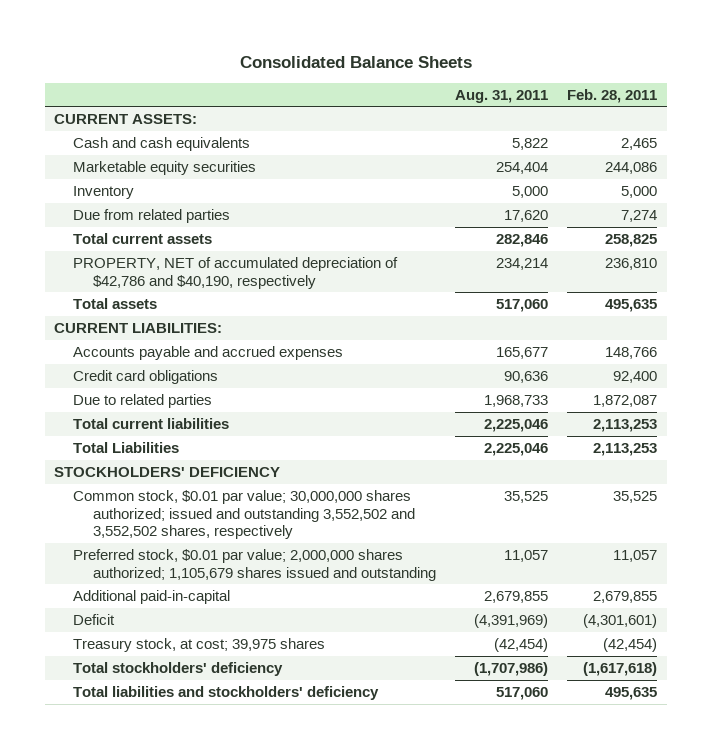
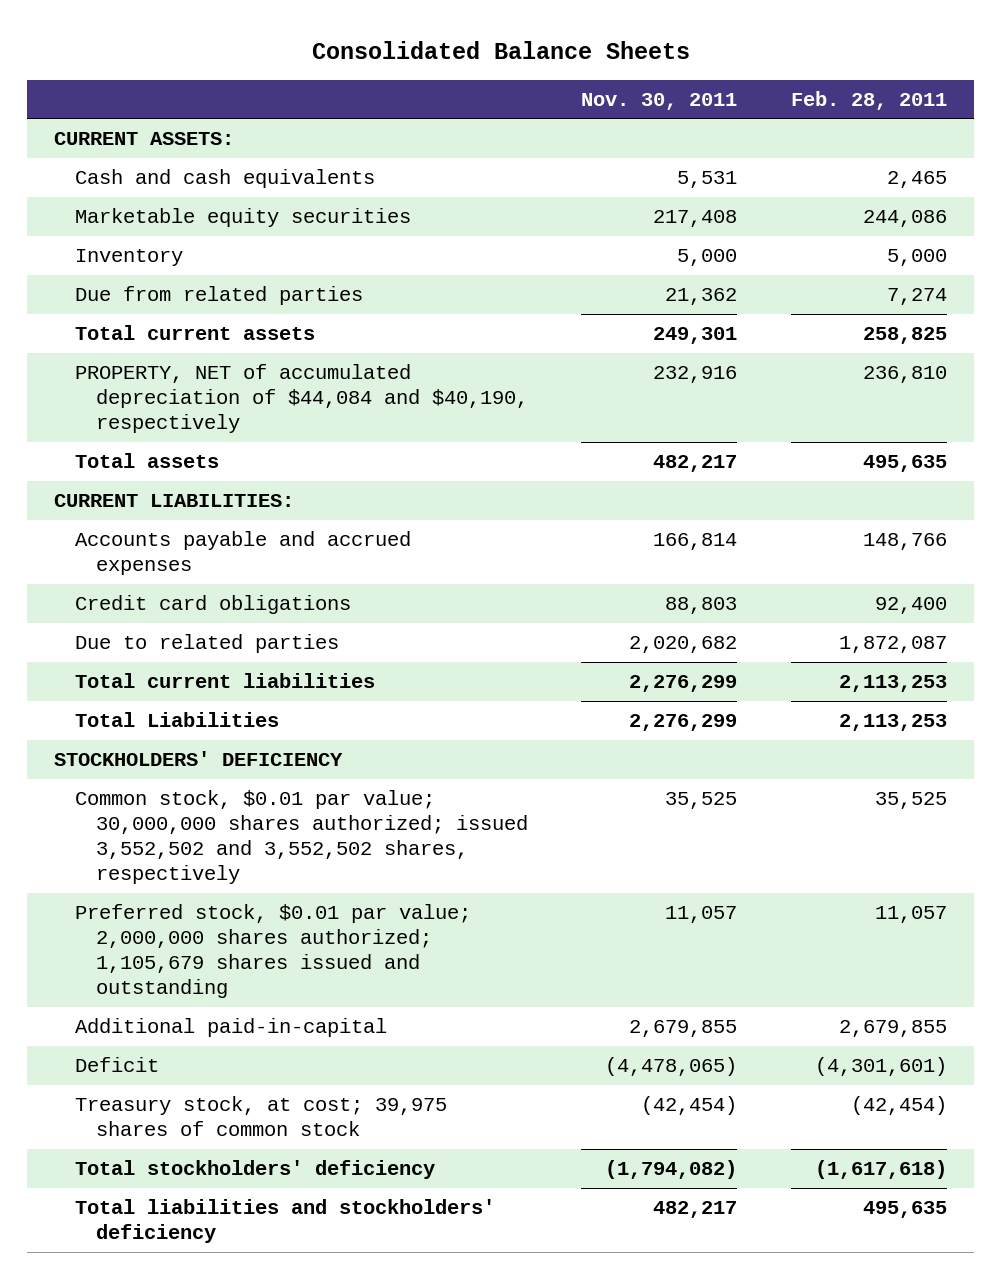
- | Aug. 31, 2011 | Feb. 28, 2011
+ | Nov. 30, 2011 | Feb. 28, 2011
- PROPERTY, NET of accumulated depreciation of $42,786 and $40,190, respectively | 234,214 | 236,810
+ PROPERTY, NET of accumulated depreciation of $44,084 and $40,190, respectively | 232,916 | 236,810
- Common stock, $0.01 par value; 30,000,000 shares authorized; issued and outstanding 3,552,502 and 3,552,502 shares, respectively | 35,525 | 35,525
+ Common stock, $0.01 par value; 30,000,000 shares authorized; issued 3,552,502 and 3,552,502 shares, respectively | 35,525 | 35,525
- Treasury stock, at cost; 39,975 shares | (42,454) | (42,454)
+ Treasury stock, at cost; 39,975 shares of common stock | (42,454) | (42,454)

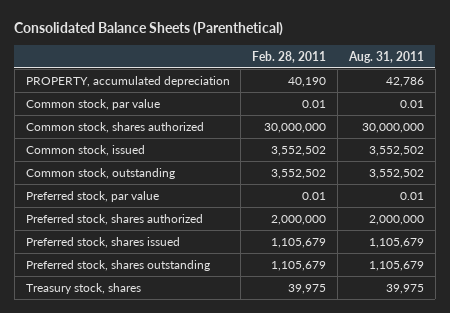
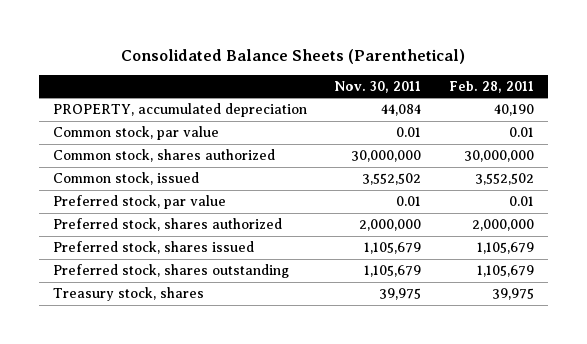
- | Feb. 28, 2011 | Aug. 31, 2011
+ | Nov. 30, 2011 | Feb. 28, 2011
- Common stock, outstanding | 3,552,502 | 3,552,502

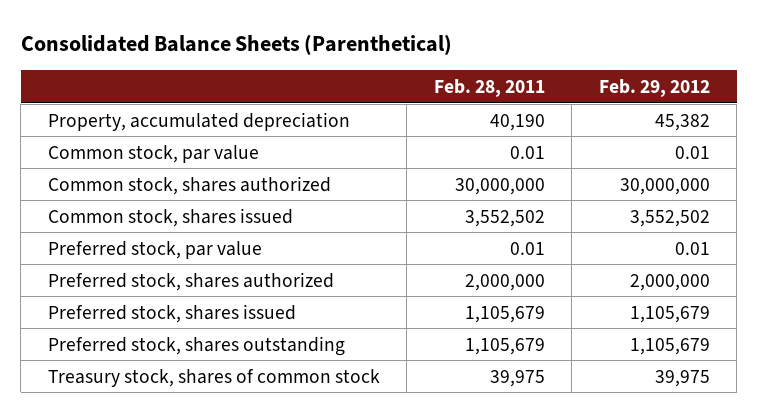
- | Nov. 30, 2011 | Feb. 28, 2011
+ | Feb. 28, 2011 | Feb. 29, 2012
- PROPERTY, accumulated depreciation | 44,084 | 40,190
+ Property, accumulated depreciation | 40,190 | 45,382
- Common stock, issued | 3,552,502 | 3,552,502
+ Common stock, shares issued | 3,552,502 | 3,552,502
- Treasury stock, shares | 39,975 | 39,975
+ Treasury stock, shares of common stock | 39,975 | 39,975

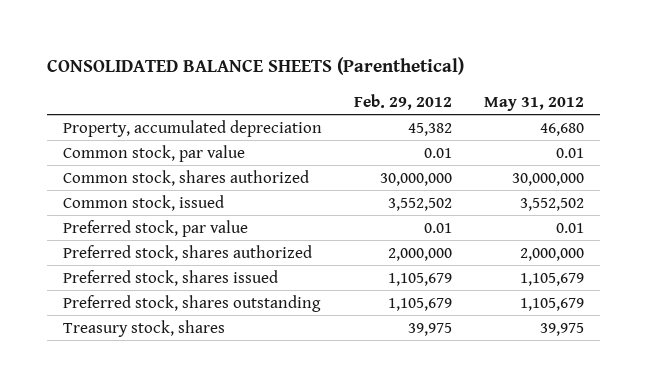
- Consolidated Balance Sheets (Parenthetical)
+ CONSOLIDATED BALANCE SHEETS (Parenthetical)
- | Feb. 28, 2011 | Feb. 29, 2012
+ | Feb. 29, 2012 | May 31, 2012
- Common stock, shares issued | 3,552,502 | 3,552,502
+ Common stock, issued | 3,552,502 | 3,552,502
- Treasury stock, shares of common stock | 39,975 | 39,975
+ Treasury stock, shares | 39,975 | 39,975

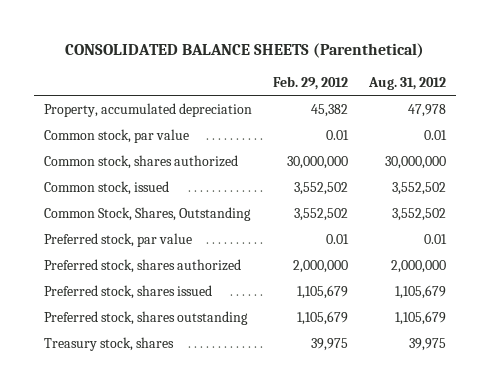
- | Feb. 29, 2012 | May 31, 2012
+ | Feb. 29, 2012 | Aug. 31, 2012
+ Common Stock, Shares, Outstanding | 3,552,502 | 3,552,502

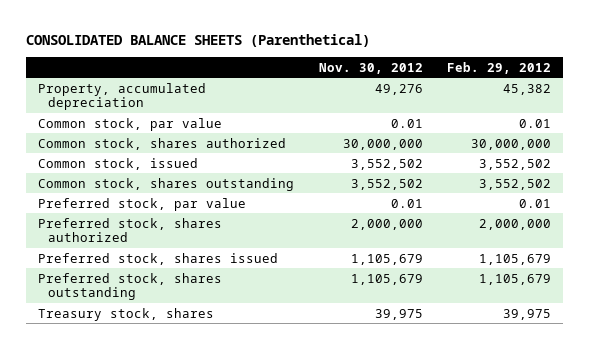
- | Feb. 29, 2012 | Aug. 31, 2012
+ | Nov. 30, 2012 | Feb. 29, 2012
- Common Stock, Shares, Outstanding | 3,552,502 | 3,552,502
+ Common stock, shares outstanding | 3,552,502 | 3,552,502

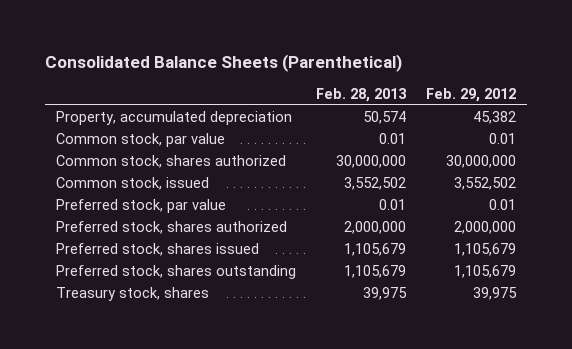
- CONSOLIDATED BALANCE SHEETS (Parenthetical)
+ Consolidated Balance Sheets (Parenthetical)
- | Nov. 30, 2012 | Feb. 29, 2012
+ | Feb. 28, 2013 | Feb. 29, 2012
- Common stock, shares outstanding | 3,552,502 | 3,552,502

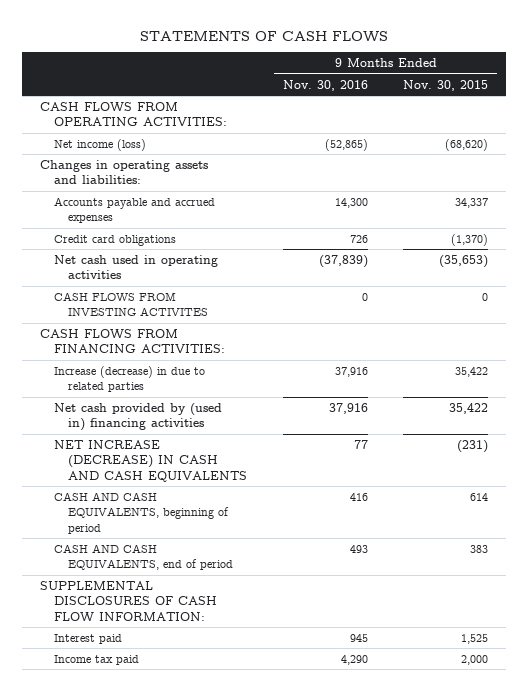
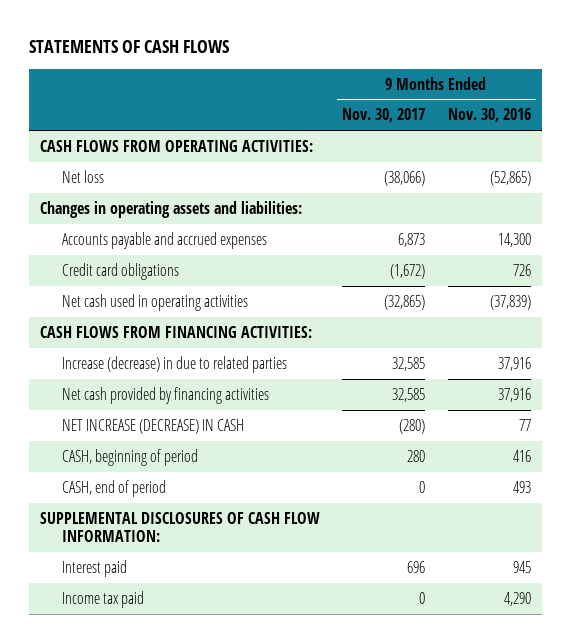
- | 9 Months Ended Nov. 30, 2016 | 9 Months Ended Nov. 30, 2015
+ | 9 Months Ended Nov. 30, 2017 | 9 Months Ended Nov. 30, 2016
- Net income (loss) | (52,865) | (68,620)
+ Net loss | (38,066) | (52,865)
- CASH FLOWS FROM INVESTING ACTIVITES | 0 | 0
- Net cash provided by (used in) financing activities | 37,916 | 35,422
- NET INCREASE (DECREASE) IN CASH AND CASH EQUIVALENTS | 77 | (231)
- CASH AND CASH EQUIVALENTS, beginning of period | 416 | 614
- CASH AND CASH EQUIVALENTS, end of period | 493 | 383
+ Net cash provided by financing activities | 32,585 | 37,916
+ NET INCREASE (DECREASE) IN CASH | (280) | 77
+ CASH, beginning of period | 280 | 416
+ CASH, end of period | 0 | 493

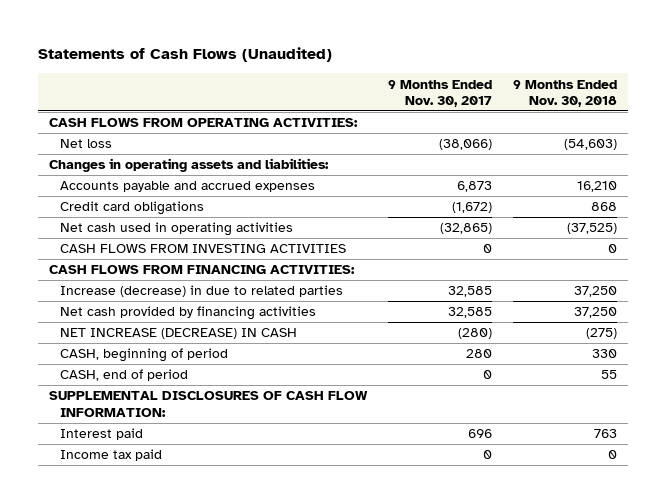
- STATEMENTS OF CASH FLOWS
+ Statements of Cash Flows (Unaudited)
- | 9 Months Ended Nov. 30, 2017 | 9 Months Ended Nov. 30, 2016
+ | 9 Months Ended Nov. 30, 2017 | 9 Months Ended Nov. 30, 2018
+ CASH FLOWS FROM INVESTING ACTIVITIES | 0 | 0

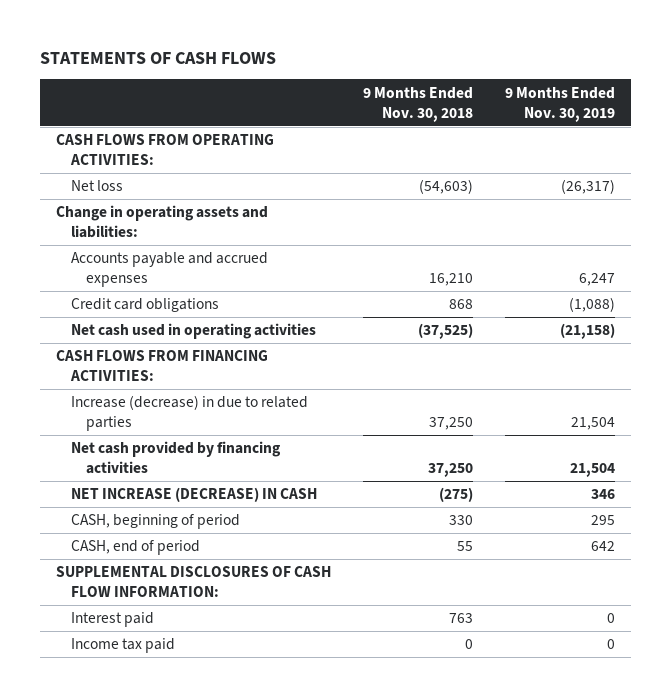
- Statements of Cash Flows (Unaudited)
+ STATEMENTS OF CASH FLOWS
- | 9 Months Ended Nov. 30, 2017 | 9 Months Ended Nov. 30, 2018
+ | 9 Months Ended Nov. 30, 2018 | 9 Months Ended Nov. 30, 2019
- Changes in operating assets and liabilities:
+ Change in operating assets and liabilities:
- CASH FLOWS FROM INVESTING ACTIVITIES | 0 | 0

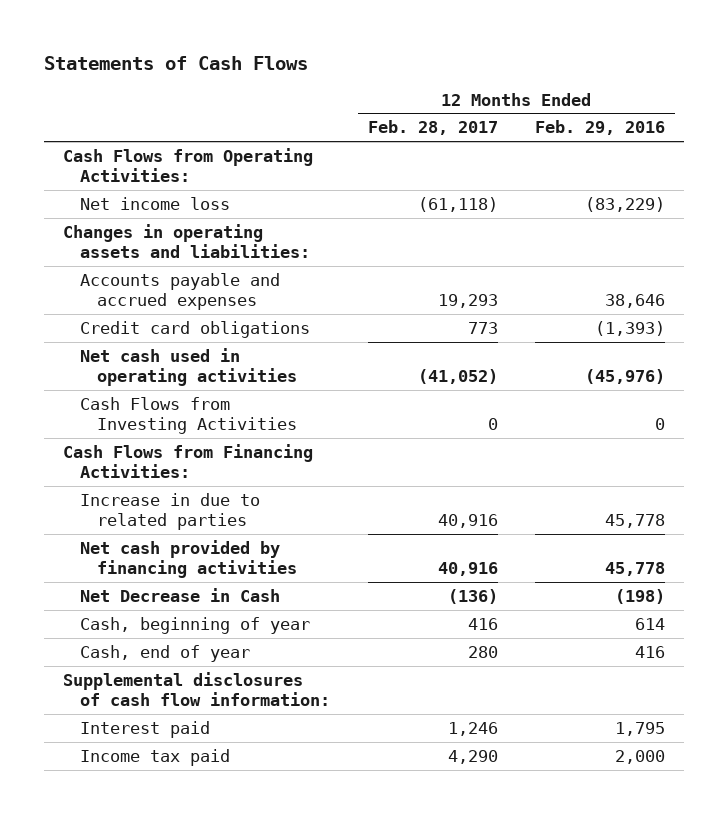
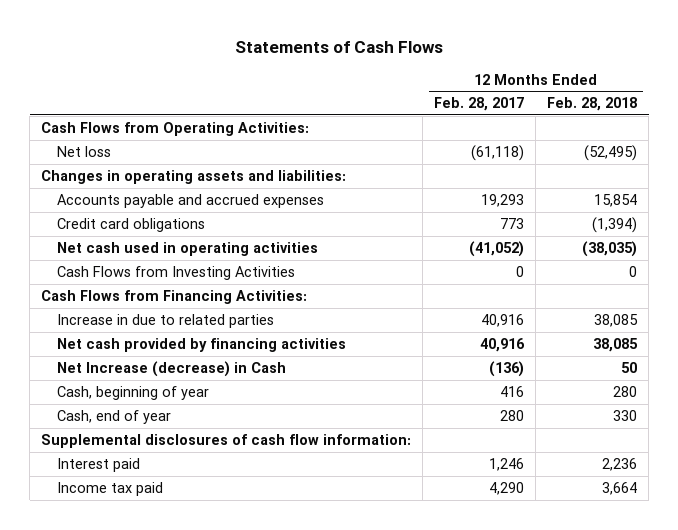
- | 12 Months Ended Feb. 28, 2017 | 12 Months Ended Feb. 29, 2016
+ | 12 Months Ended Feb. 28, 2017 | 12 Months Ended Feb. 28, 2018
- Net income loss | (61,118) | (83,229)
+ Net loss | (61,118) | (52,495)
- Net Decrease in Cash | (136) | (198)
+ Net Increase (decrease) in Cash | (136) | 50

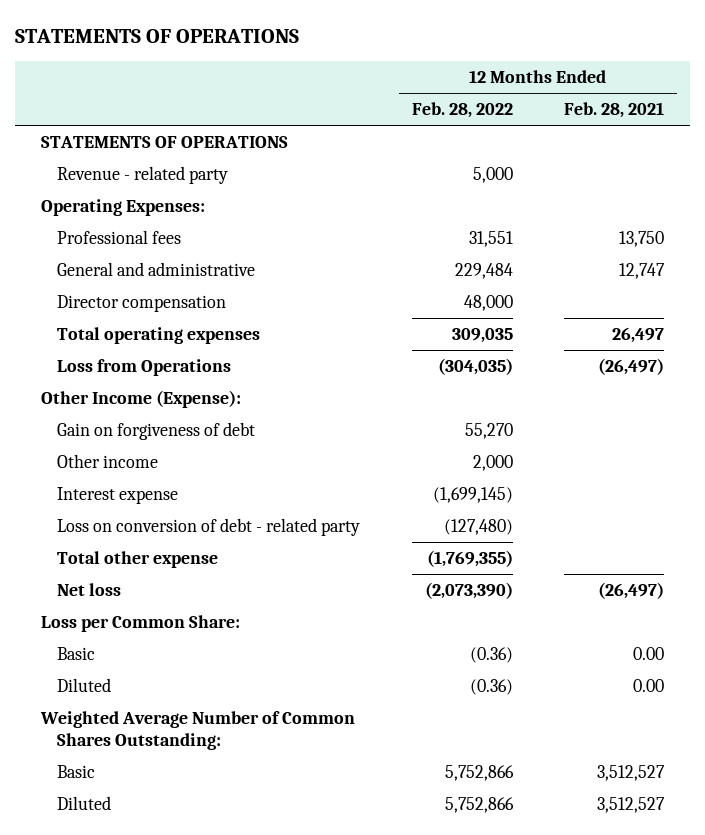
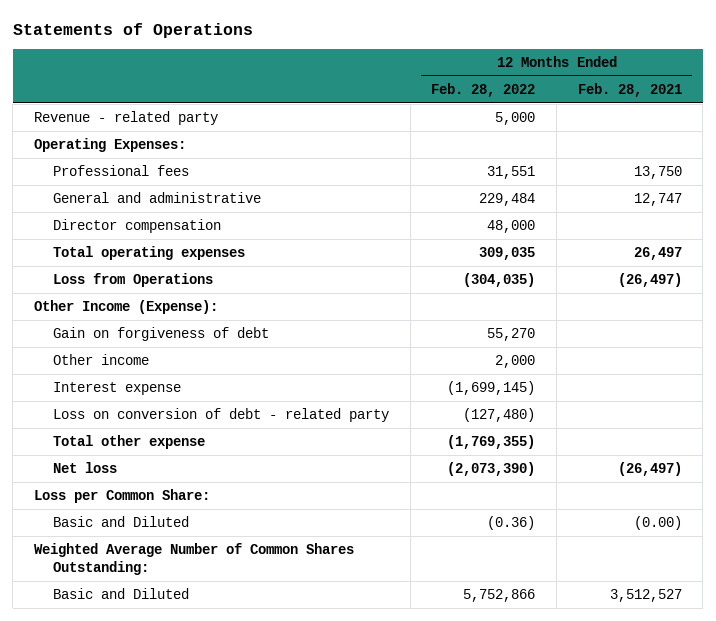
- STATEMENTS OF OPERATIONS
+ Statements of Operations
- STATEMENTS OF OPERATIONS
- Basic | (0.36) | 0.00
- Diluted | (0.36) | 0.00
+ Basic and Diluted | (0.36) | (0.00)
- Basic | 5,752,866 | 3,512,527
- Diluted | 5,752,866 | 3,512,527
+ Basic and Diluted | 5,752,866 | 3,512,527

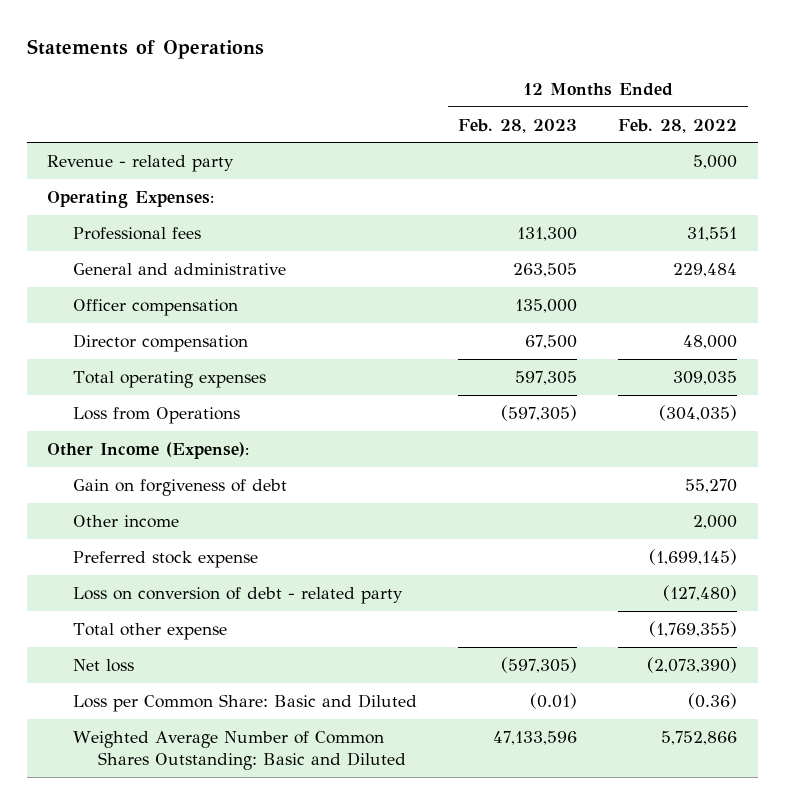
- | 12 Months Ended Feb. 28, 2022 | 12 Months Ended Feb. 28, 2021
+ | 12 Months Ended Feb. 28, 2023 | 12 Months Ended Feb. 28, 2022
+ Officer compensation | 135,000 |
- Interest expense | (1,699,145) |
+ Preferred stock expense | | (1,699,145)
- Loss per Common Share:
- Basic and Diluted | (0.36) | (0.00)
- Weighted Average Number of Common Shares Outstanding:
- Basic and Diluted | 5,752,866 | 3,512,527
+ Loss per Common Share: Basic and Diluted | (0.01) | (0.36)
+ Weighted Average Number of Common Shares Outstanding: Basic and Diluted | 47,133,596 | 5,752,866

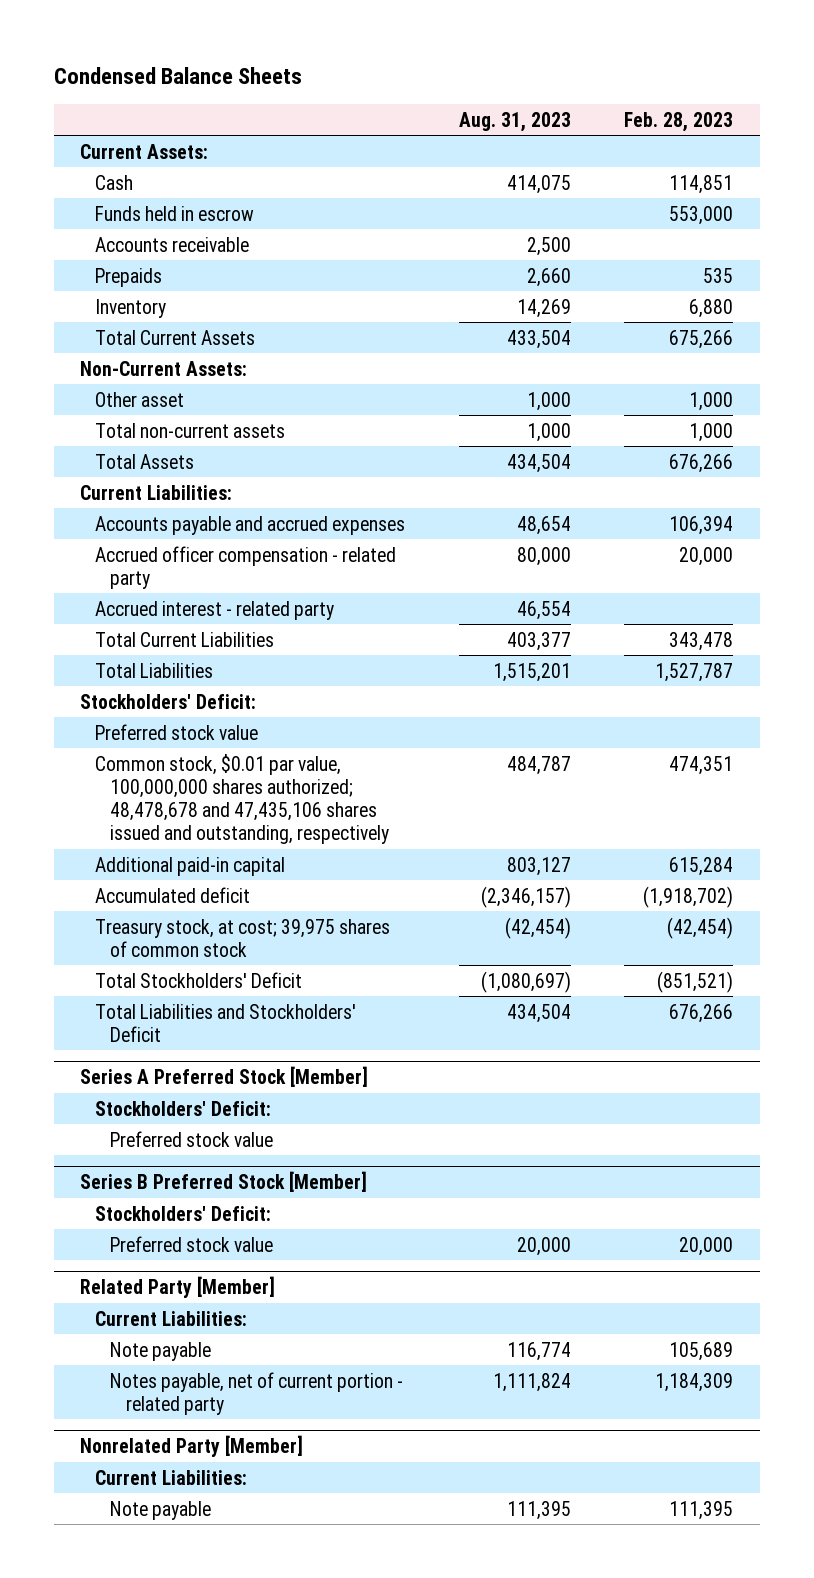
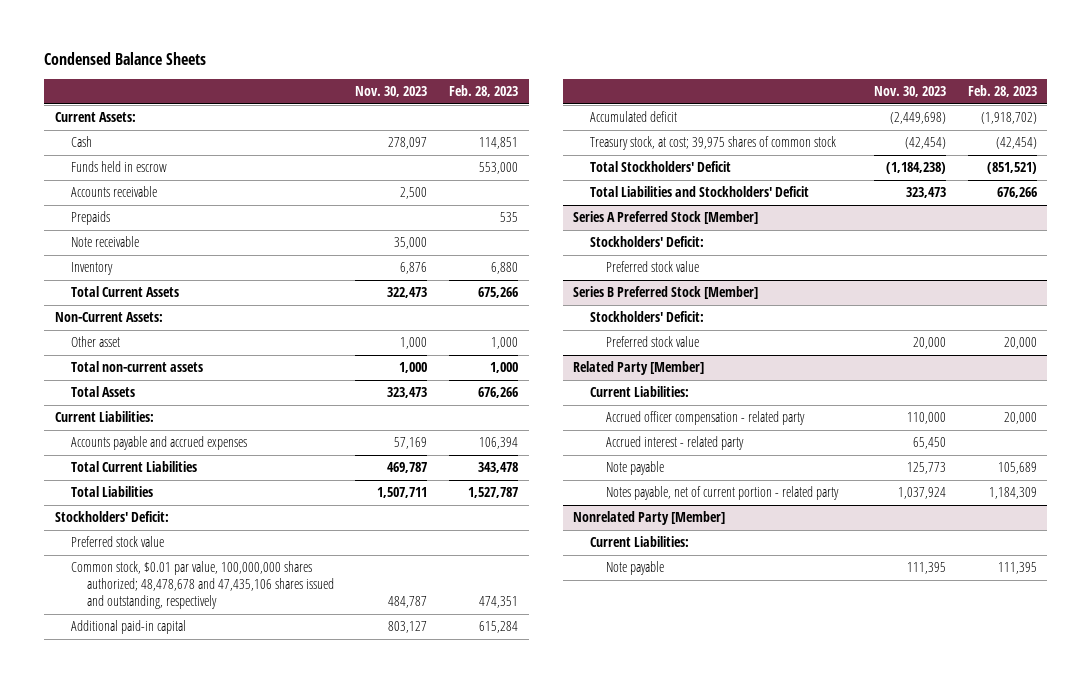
- | Aug. 31, 2023 | Feb. 28, 2023
+ | Nov. 30, 2023 | Feb. 28, 2023
+ Note receivable | 35,000 |
- Accrued officer compensation - related party | 80,000 | 20,000
- Accrued interest - related party | 46,554 |
@ Related Party [Member]
+ Accrued officer compensation - related party | 110,000 | 20,000
+ Accrued interest - related party | 65,450 |

